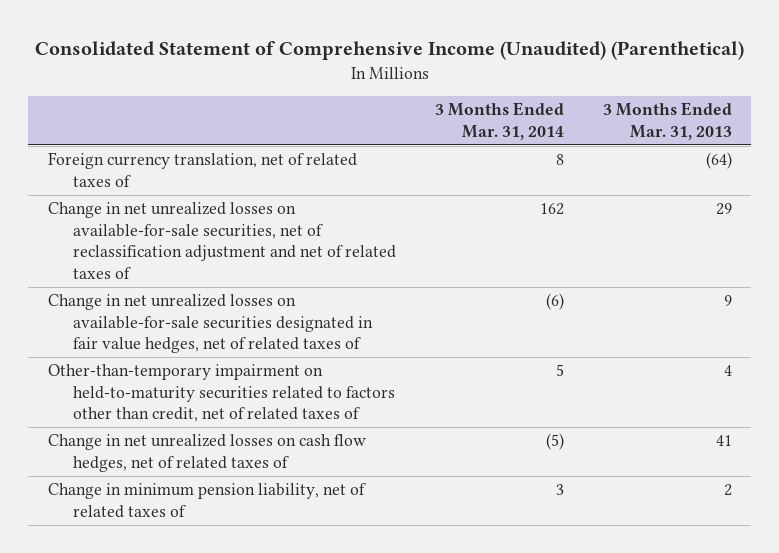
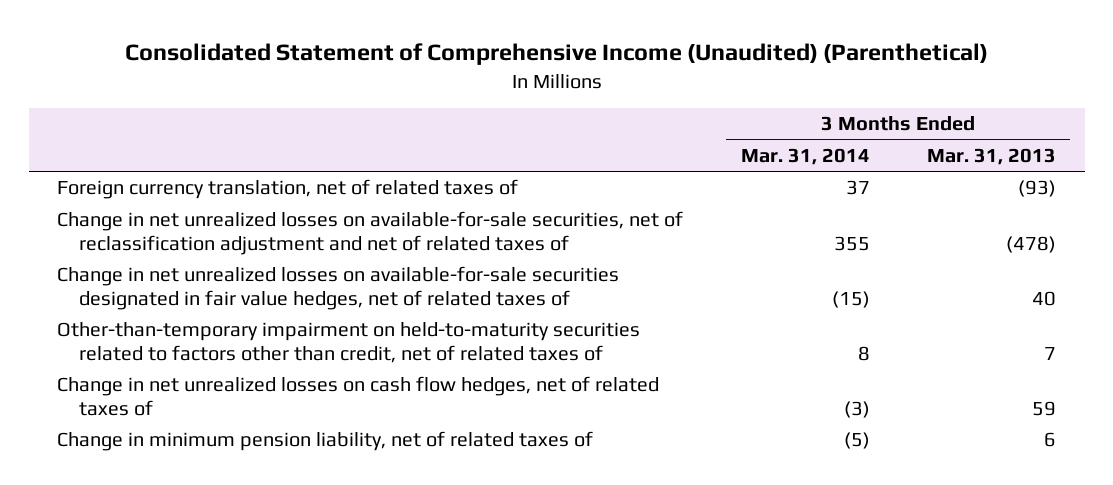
- Foreign currency translation, net of related taxes of | 8 | (64)
- Change in net unrealized losses on available-for-sale securities, net of reclassification adjustment and net of related taxes of | 162 | 29
- Change in net unrealized losses on available-for-sale securities designated in fair value hedges, net of related taxes of | (6) | 9
- Other-than-temporary impairment on held-to-maturity securities related to factors other than credit, net of related taxes of | 5 | 4
- Change in net unrealized losses on cash flow hedges, net of related taxes of | (5) | 41
- Change in minimum pension liability, net of related taxes of | 3 | 2
+ Foreign currency translation, net of related taxes of | 37 | (93)
+ Change in net unrealized losses on available-for-sale securities, net of reclassification adjustment and net of related taxes of | 355 | (478)
+ Change in net unrealized losses on available-for-sale securities designated in fair value hedges, net of related taxes of | (15) | 40
+ Other-than-temporary impairment on held-to-maturity securities related to factors other than credit, net of related taxes of | 8 | 7
+ Change in net unrealized losses on cash flow hedges, net of related taxes of | (3) | 59
+ Change in minimum pension liability, net of related taxes of | (5) | 6

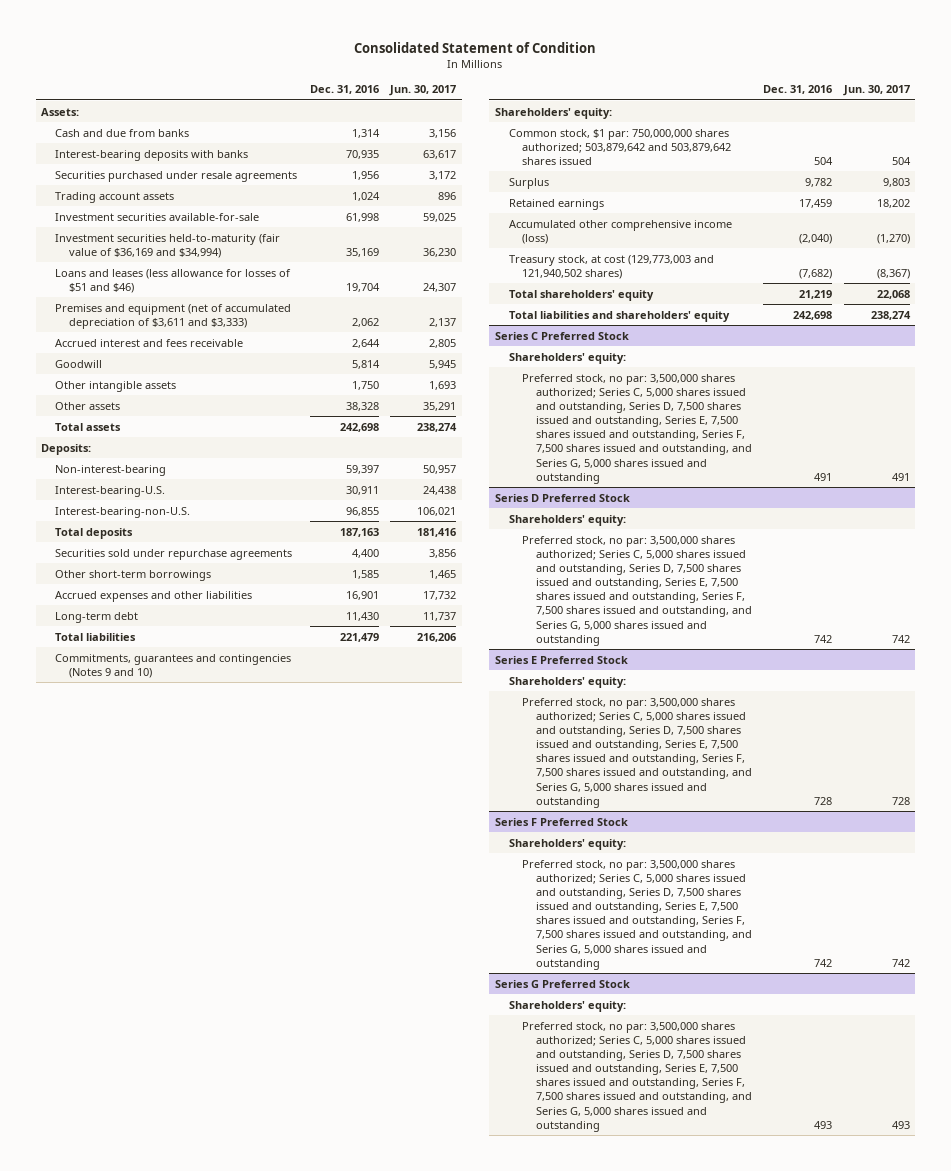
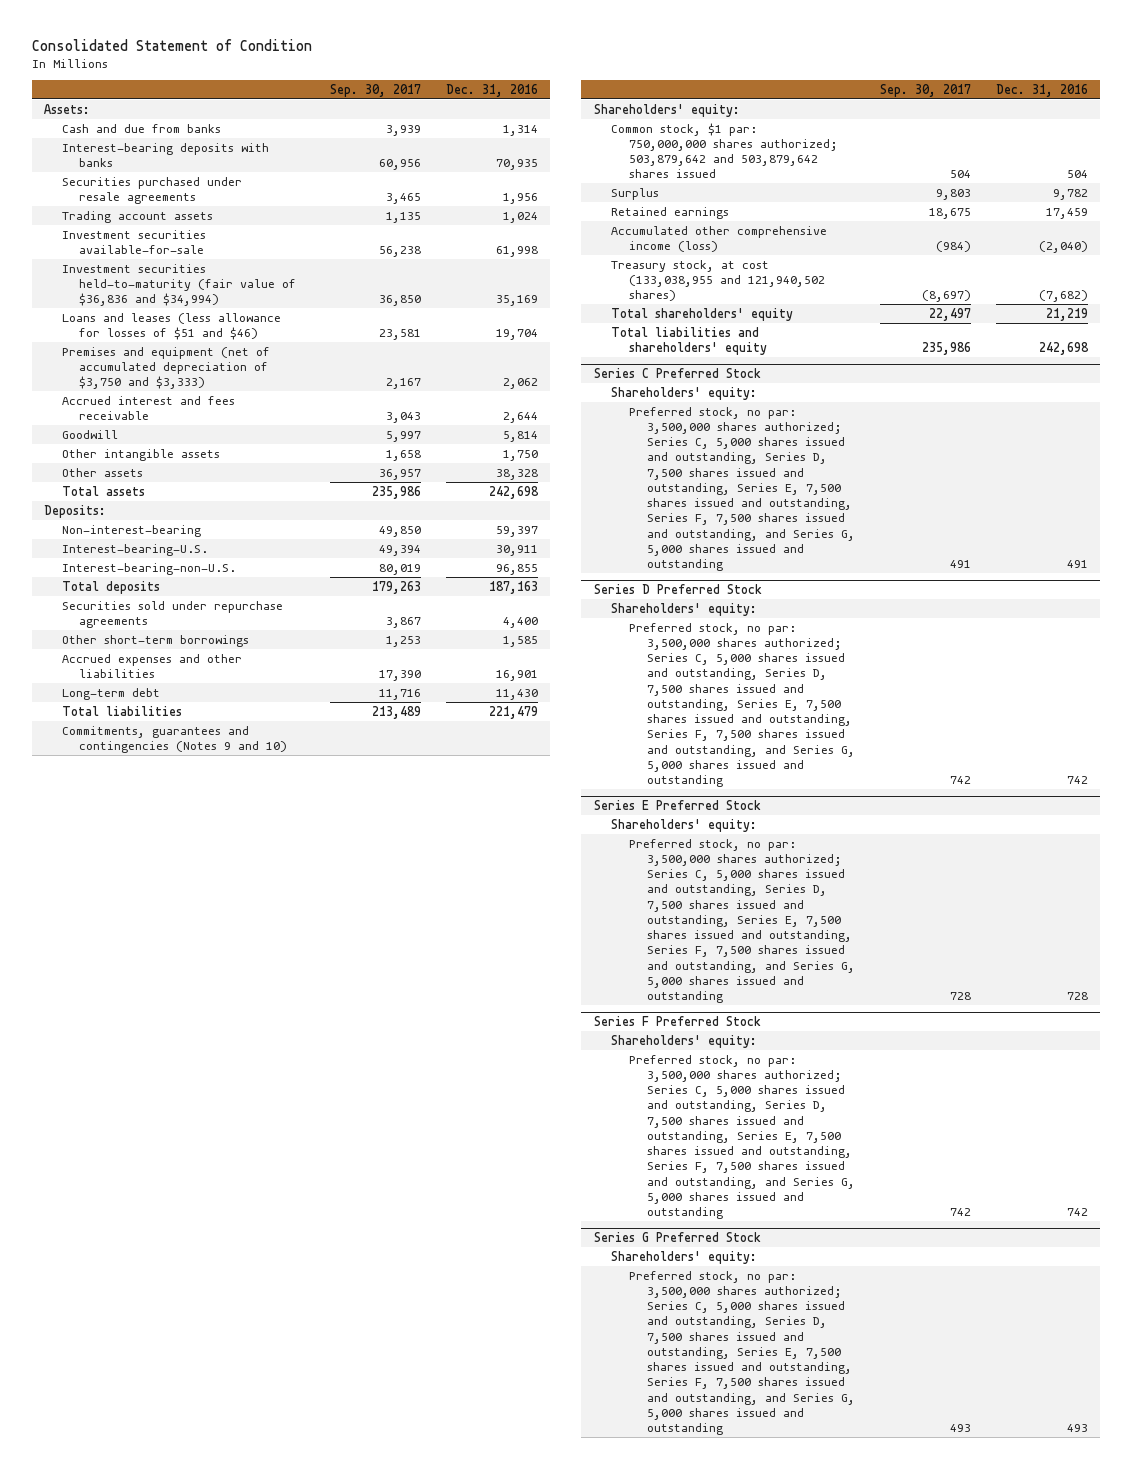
- | Dec. 31, 2016 | Jun. 30, 2017
+ | Sep. 30, 2017 | Dec. 31, 2016
- Investment securities held-to-maturity (fair value of $36,169 and $34,994) | 35,169 | 36,230
+ Investment securities held-to-maturity (fair value of $36,836 and $34,994) | 36,850 | 35,169
- Premises and equipment (net of accumulated depreciation of $3,611 and $3,333) | 2,062 | 2,137
+ Premises and equipment (net of accumulated depreciation of $3,750 and $3,333) | 2,167 | 2,062
- Treasury stock, at cost (129,773,003 and 121,940,502 shares) | (7,682) | (8,367)
+ Treasury stock, at cost (133,038,955 and 121,940,502 shares) | (8,697) | (7,682)

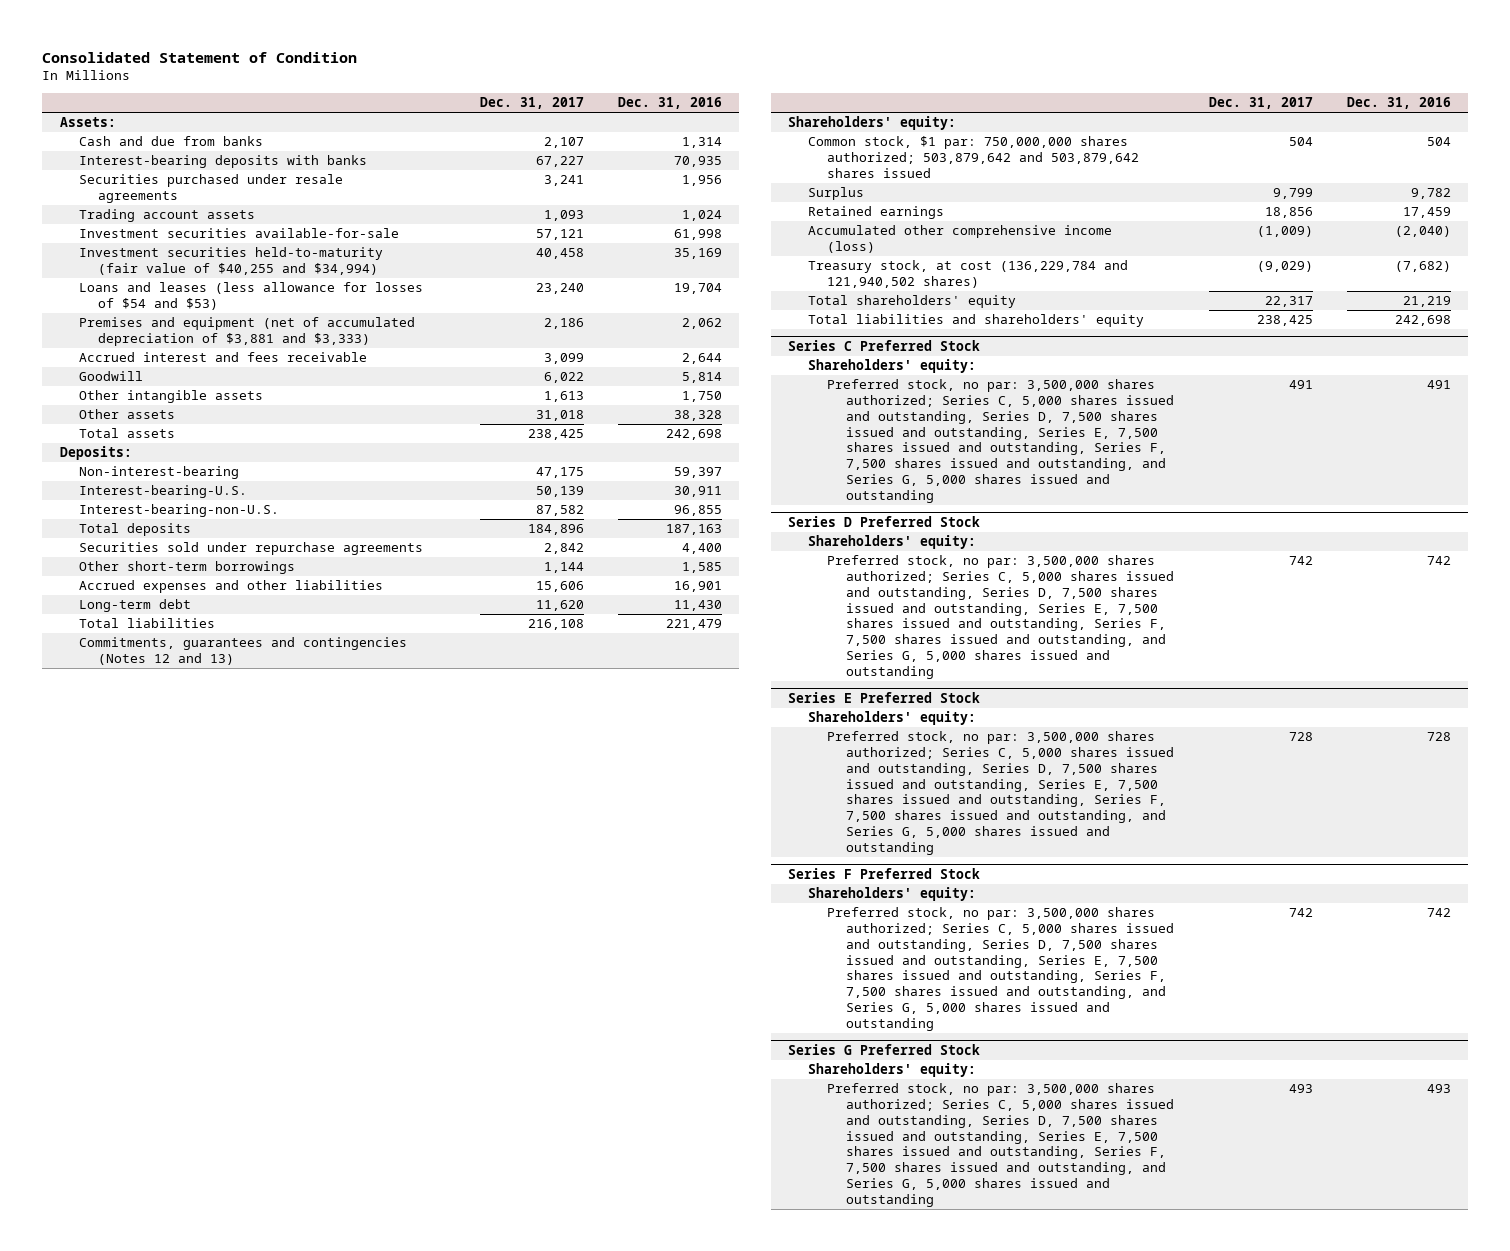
- | Sep. 30, 2017 | Dec. 31, 2016
+ | Dec. 31, 2017 | Dec. 31, 2016
- Investment securities held-to-maturity (fair value of $36,836 and $34,994) | 36,850 | 35,169
- Loans and leases (less allowance for losses of $51 and $46) | 23,581 | 19,704
- Premises and equipment (net of accumulated depreciation of $3,750 and $3,333) | 2,167 | 2,062
+ Investment securities held-to-maturity (fair value of $40,255 and $34,994) | 40,458 | 35,169
+ Loans and leases (less allowance for losses of $54 and $53) | 23,240 | 19,704
+ Premises and equipment (net of accumulated depreciation of $3,881 and $3,333) | 2,186 | 2,062
- Commitments, guarantees and contingencies (Notes 9 and 10)
+ Commitments, guarantees and contingencies (Notes 12 and 13)
- Treasury stock, at cost (133,038,955 and 121,940,502 shares) | (8,697) | (7,682)
+ Treasury stock, at cost (136,229,784 and 121,940,502 shares) | (9,029) | (7,682)

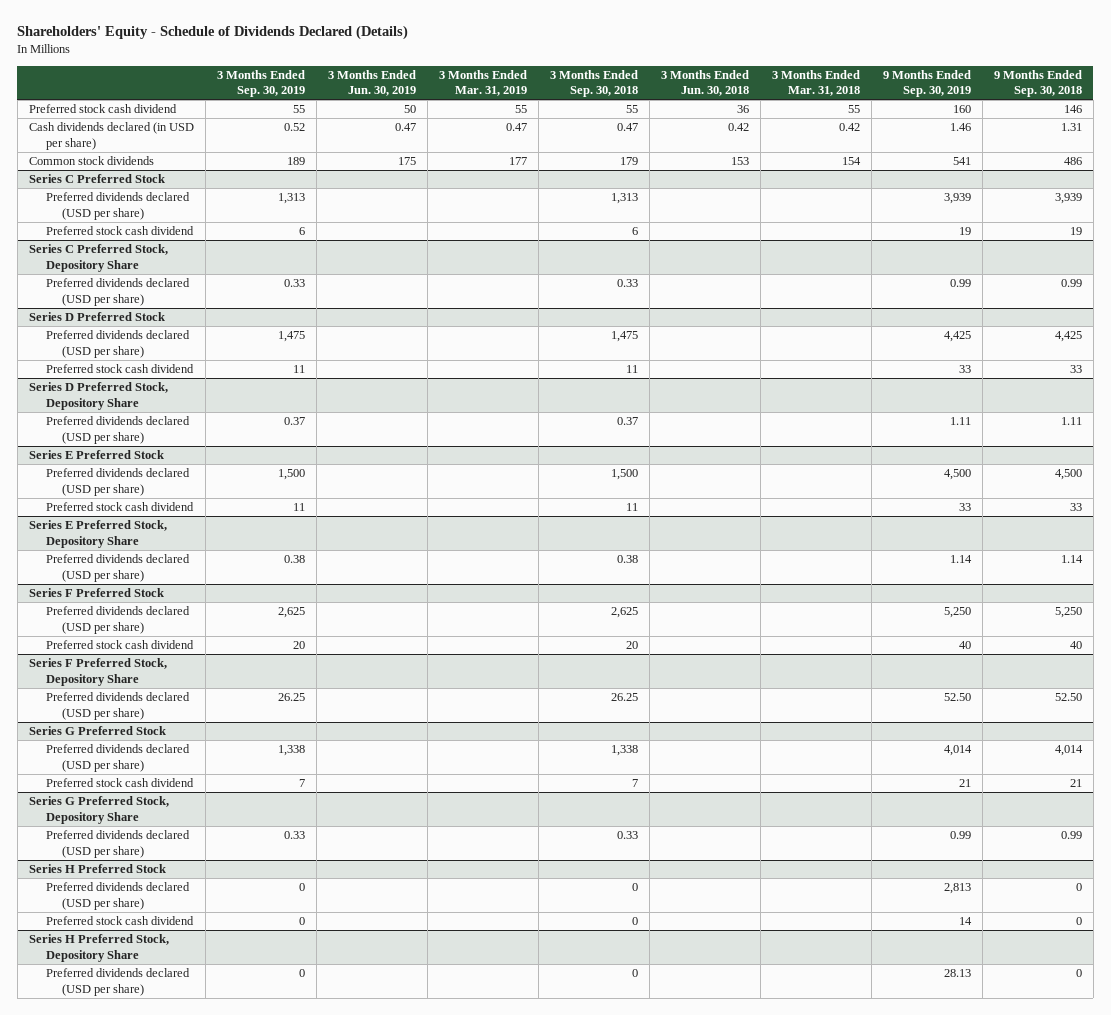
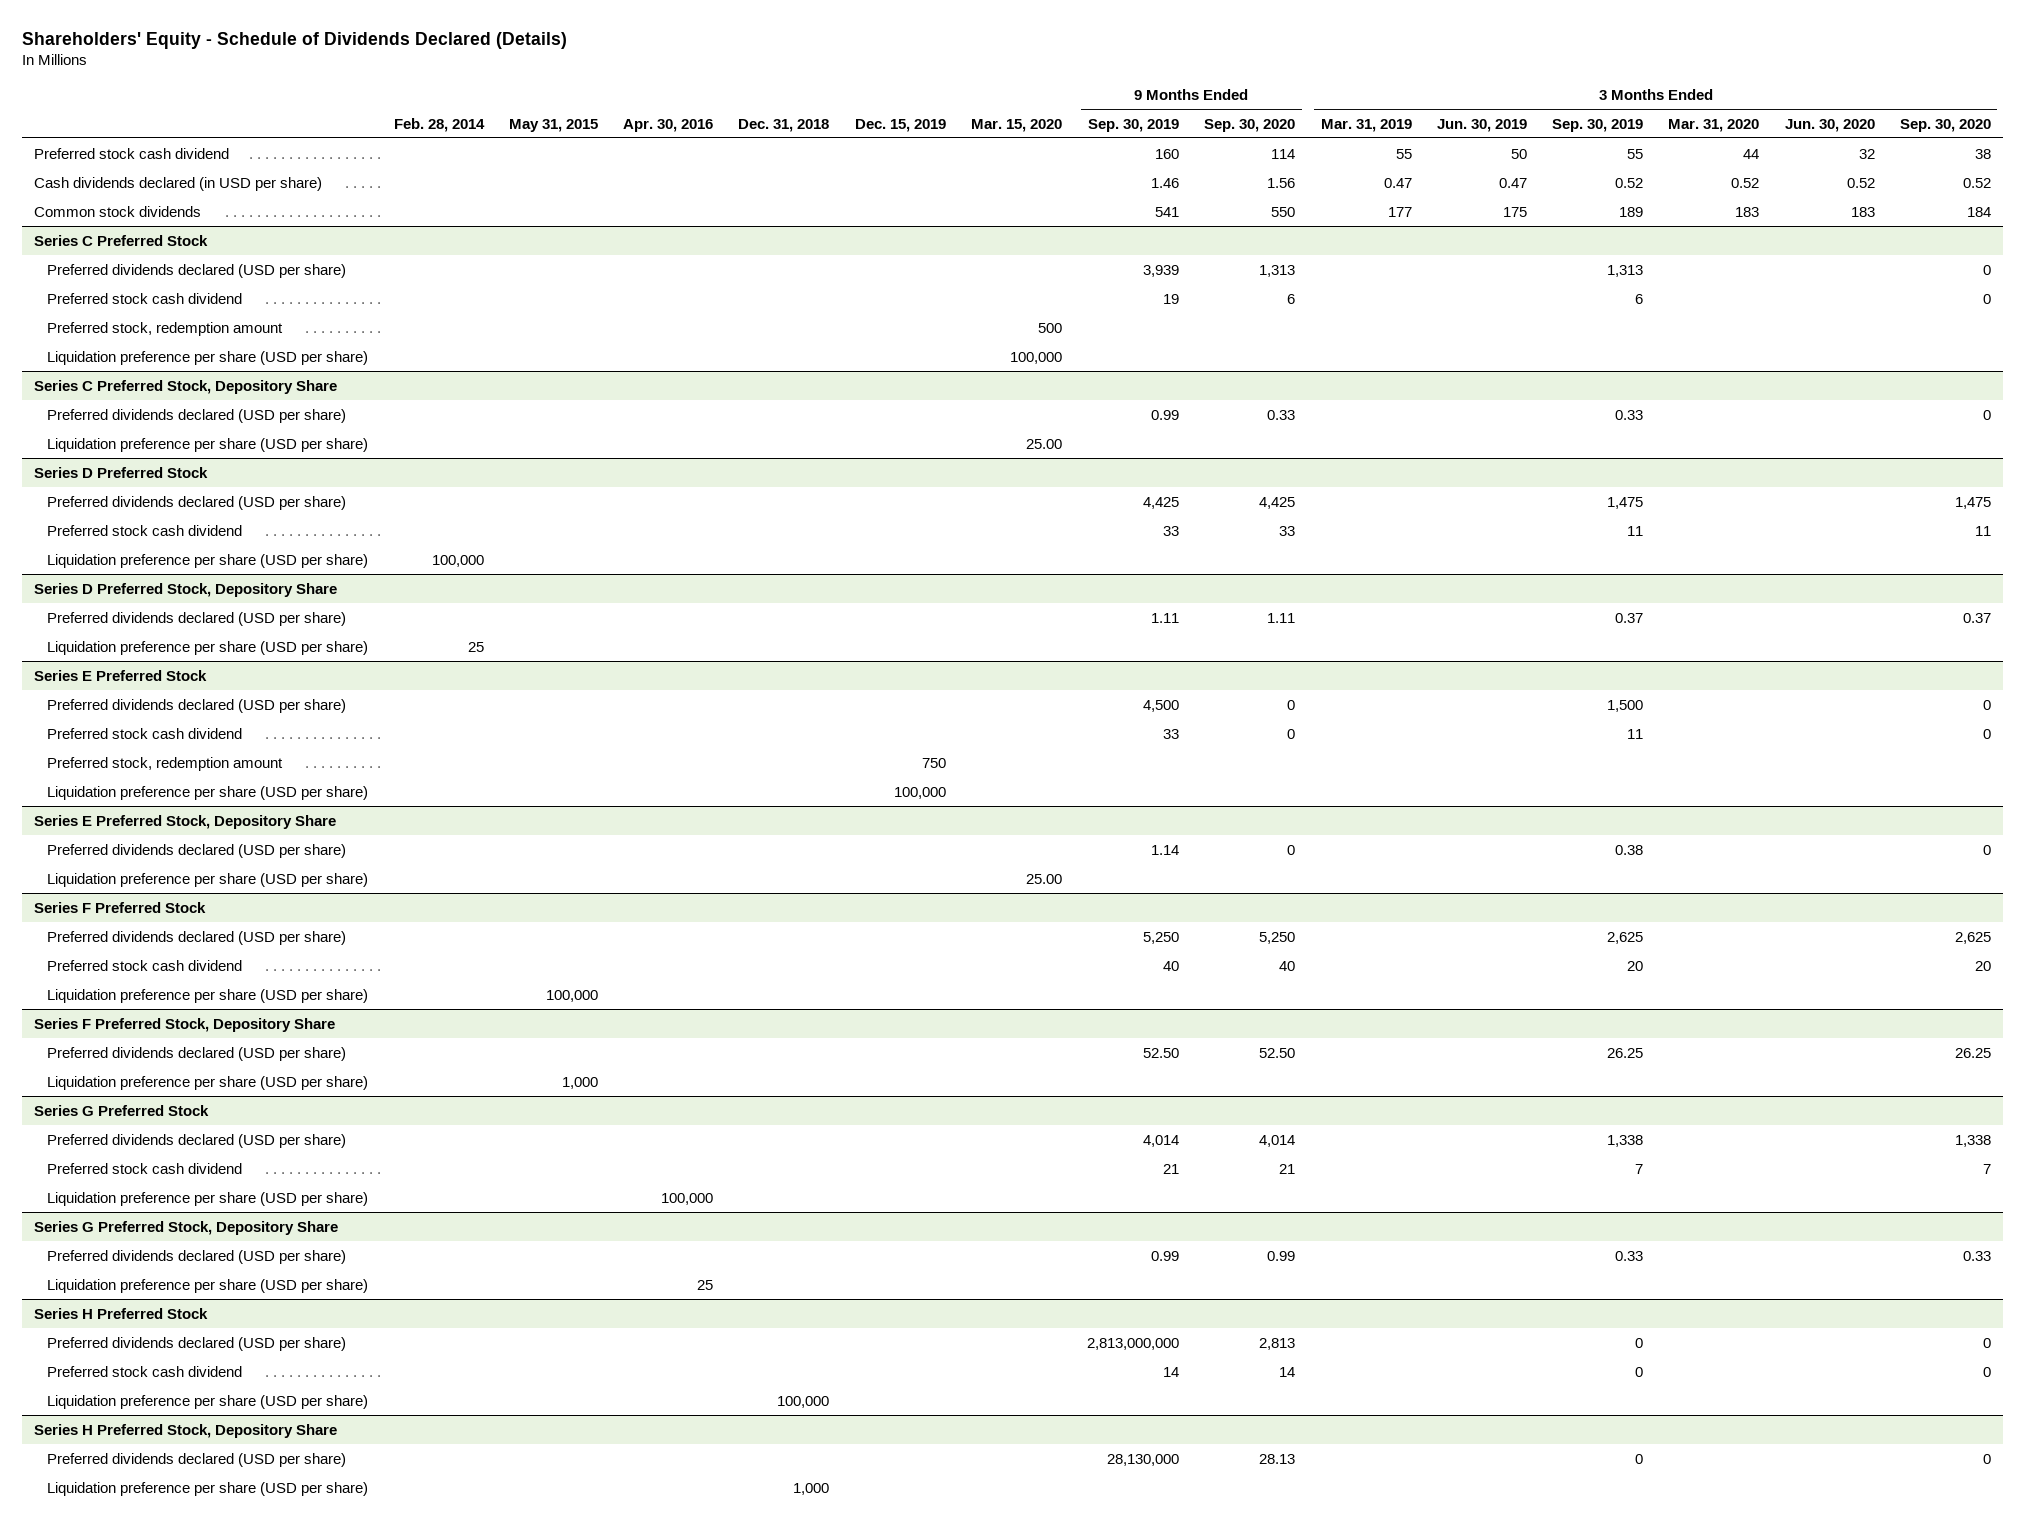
- | 3 Months Ended Sep. 30, 2019 | 3 Months Ended Jun. 30, 2019 | 3 Months Ended Mar. 31, 2019 | 3 Months Ended Sep. 30, 2018 | 3 Months Ended Jun. 30, 2018 | 3 Months Ended Mar. 31, 2018 | 9 Months Ended Sep. 30, 2019 | 9 Months Ended Sep. 30, 2018
+ | Feb. 28, 2014 | May 31, 2015 | Apr. 30, 2016 | Dec. 31, 2018 | Dec. 15, 2019 | Mar. 15, 2020 | 9 Months Ended Sep. 30, 2019 | 9 Months Ended Sep. 30, 2020 | 3 Months Ended Mar. 31, 2019 | 3 Months Ended Jun. 30, 2019 | 3 Months Ended Sep. 30, 2019 | 3 Months Ended Mar. 31, 2020 | 3 Months Ended Jun. 30, 2020 | 3 Months Ended Sep. 30, 2020
@ Series C Preferred Stock
+ Preferred stock, redemption amount | | | | | | 500 | | | | | | | |
+ Liquidation preference per share (USD per share) | | | | | | 100,000 | | | | | | | |
@ Series C Preferred Stock, Depository Share
+ Liquidation preference per share (USD per share) | | | | | | 25.00 | | | | | | | |
@ Series D Preferred Stock
+ Liquidation preference per share (USD per share) | 100,000 | | | | | | | | | | | | |
@ Series D Preferred Stock, Depository Share
+ Liquidation preference per share (USD per share) | 25 | | | | | | | | | | | | |
@ Series E Preferred Stock
+ Preferred stock, redemption amount | | | | | 750 | | | | | | | | |
+ Liquidation preference per share (USD per share) | | | | | 100,000 | | | | | | | | |
@ Series E Preferred Stock, Depository Share
+ Liquidation preference per share (USD per share) | | | | | | 25.00 | | | | | | | |
@ Series F Preferred Stock
+ Liquidation preference per share (USD per share) | | 100,000 | | | | | | | | | | | |
@ Series F Preferred Stock, Depository Share
+ Liquidation preference per share (USD per share) | | 1,000 | | | | | | | | | | | |
@ Series G Preferred Stock
+ Liquidation preference per share (USD per share) | | | 100,000 | | | | | | | | | | |
@ Series G Preferred Stock, Depository Share
+ Liquidation preference per share (USD per share) | | | 25 | | | | | | | | | | |
@ Series H Preferred Stock
- Preferred dividends declared (USD per share) | 0 | | | 0 | | | 2,813 | 0
+ Preferred dividends declared (USD per share) | | | | | | | 2,813,000,000 | 2,813 | | | 0 | | | 0
+ Liquidation preference per share (USD per share) | | | | 100,000 | | | | | | | | | |
@ Series H Preferred Stock, Depository Share
- Preferred dividends declared (USD per share) | 0 | | | 0 | | | 28.13 | 0
+ Preferred dividends declared (USD per share) | | | | | | | 28,130,000 | 28.13 | | | 0 | | | 0
+ Liquidation preference per share (USD per share) | | | | 1,000 | | | | | | | | | |

